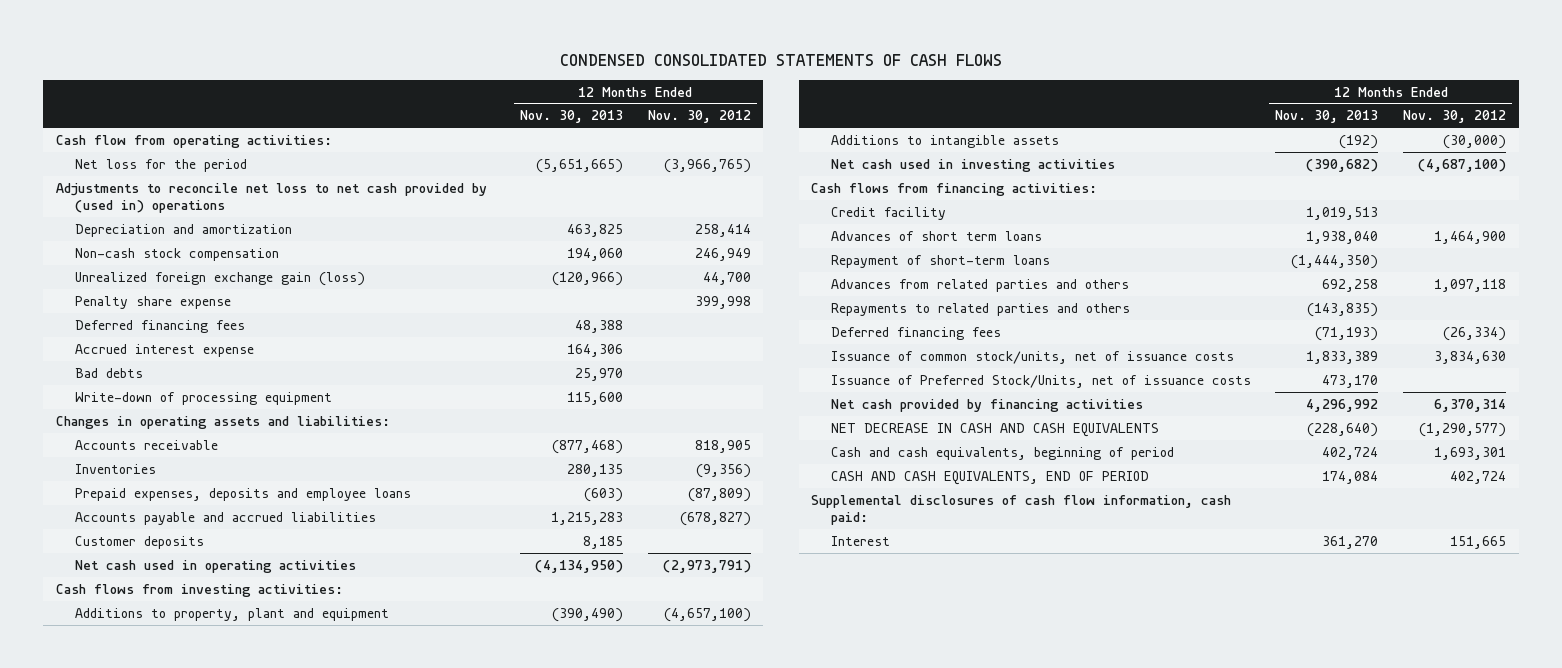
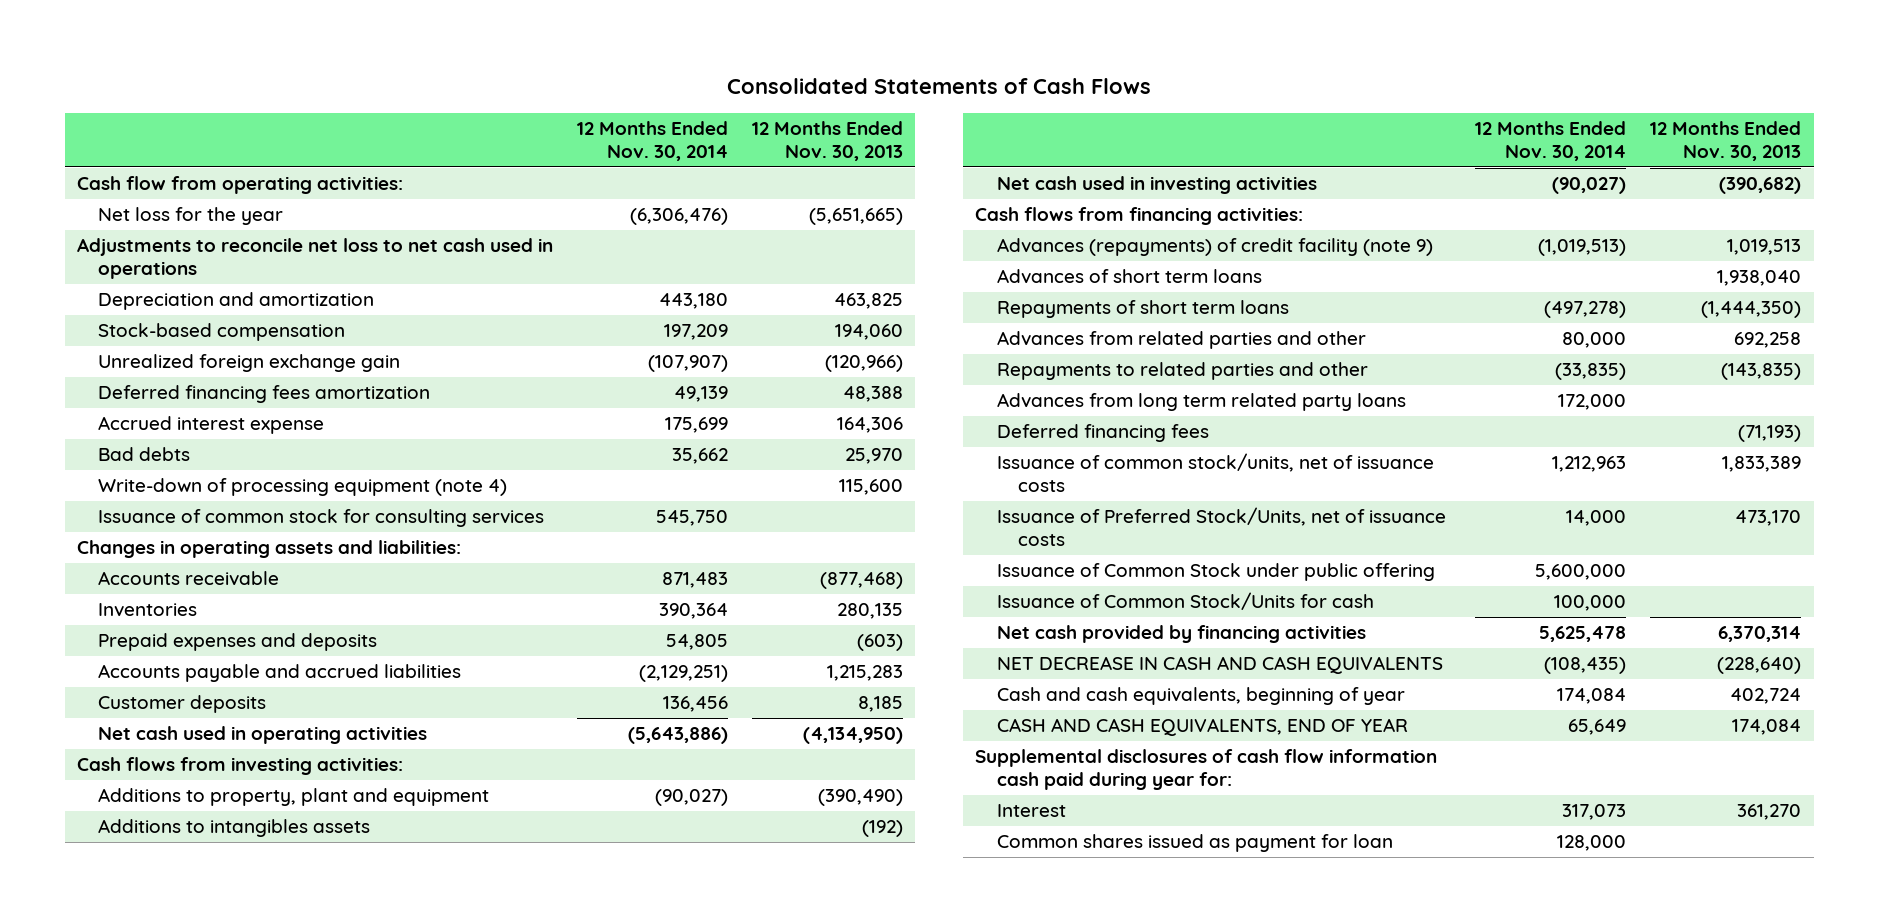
- CONDENSED CONSOLIDATED STATEMENTS OF CASH FLOWS
+ Consolidated Statements of Cash Flows
- | 12 Months Ended Nov. 30, 2013 | 12 Months Ended Nov. 30, 2012
+ | 12 Months Ended Nov. 30, 2014 | 12 Months Ended Nov. 30, 2013
- Net loss for the period | (5,651,665) | (3,966,765)
- Adjustments to reconcile net loss to net cash provided by (used in) operations
+ Net loss for the year | (6,306,476) | (5,651,665)
+ Adjustments to reconcile net loss to net cash used in operations
- Non-cash stock compensation | 194,060 | 246,949
- Unrealized foreign exchange gain (loss) | (120,966) | 44,700
- Penalty share expense | | 399,998
- Deferred financing fees | 48,388 |
+ Stock-based compensation | 197,209 | 194,060
+ Unrealized foreign exchange gain | (107,907) | (120,966)
+ Deferred financing fees amortization | 49,139 | 48,388
- Write-down of processing equipment | 115,600 |
+ Write-down of processing equipment (note 4) | | 115,600
+ Issuance of common stock for consulting services | 545,750 |
- Prepaid expenses, deposits and employee loans | (603) | (87,809)
+ Prepaid expenses and deposits | 54,805 | (603)
- Additions to intangible assets | (192) | (30,000)
+ Additions to intangibles assets | | (192)
- Credit facility | 1,019,513 |
+ Advances (repayments) of credit facility (note 9) | (1,019,513) | 1,019,513
- Repayment of short-term loans | (1,444,350) |
- Advances from related parties and others | 692,258 | 1,097,118
- Repayments to related parties and others | (143,835) |
+ Repayments of short term loans | (497,278) | (1,444,350)
+ Advances from related parties and other | 80,000 | 692,258
+ Repayments to related parties and other | (33,835) | (143,835)
+ Advances from long term related party loans | 172,000 |
- Net cash provided by financing activities | 4,296,992 | 6,370,314
+ Issuance of Common Stock under public offering | 5,600,000 |
+ Issuance of Common Stock/Units for cash | 100,000 |
+ Net cash provided by financing activities | 5,625,478 | 6,370,314
- Cash and cash equivalents, beginning of period | 402,724 | 1,693,301
- CASH AND CASH EQUIVALENTS, END OF PERIOD | 174,084 | 402,724
- Supplemental disclosures of cash flow information, cash paid:
+ Cash and cash equivalents, beginning of year | 174,084 | 402,724
+ CASH AND CASH EQUIVALENTS, END OF YEAR | 65,649 | 174,084
+ Supplemental disclosures of cash flow information cash paid during year for:
+ Common shares issued as payment for loan | 128,000 |

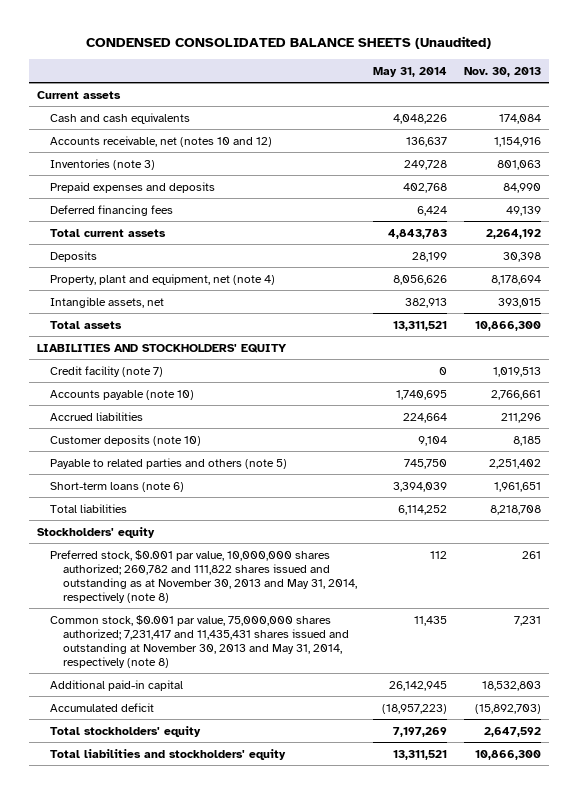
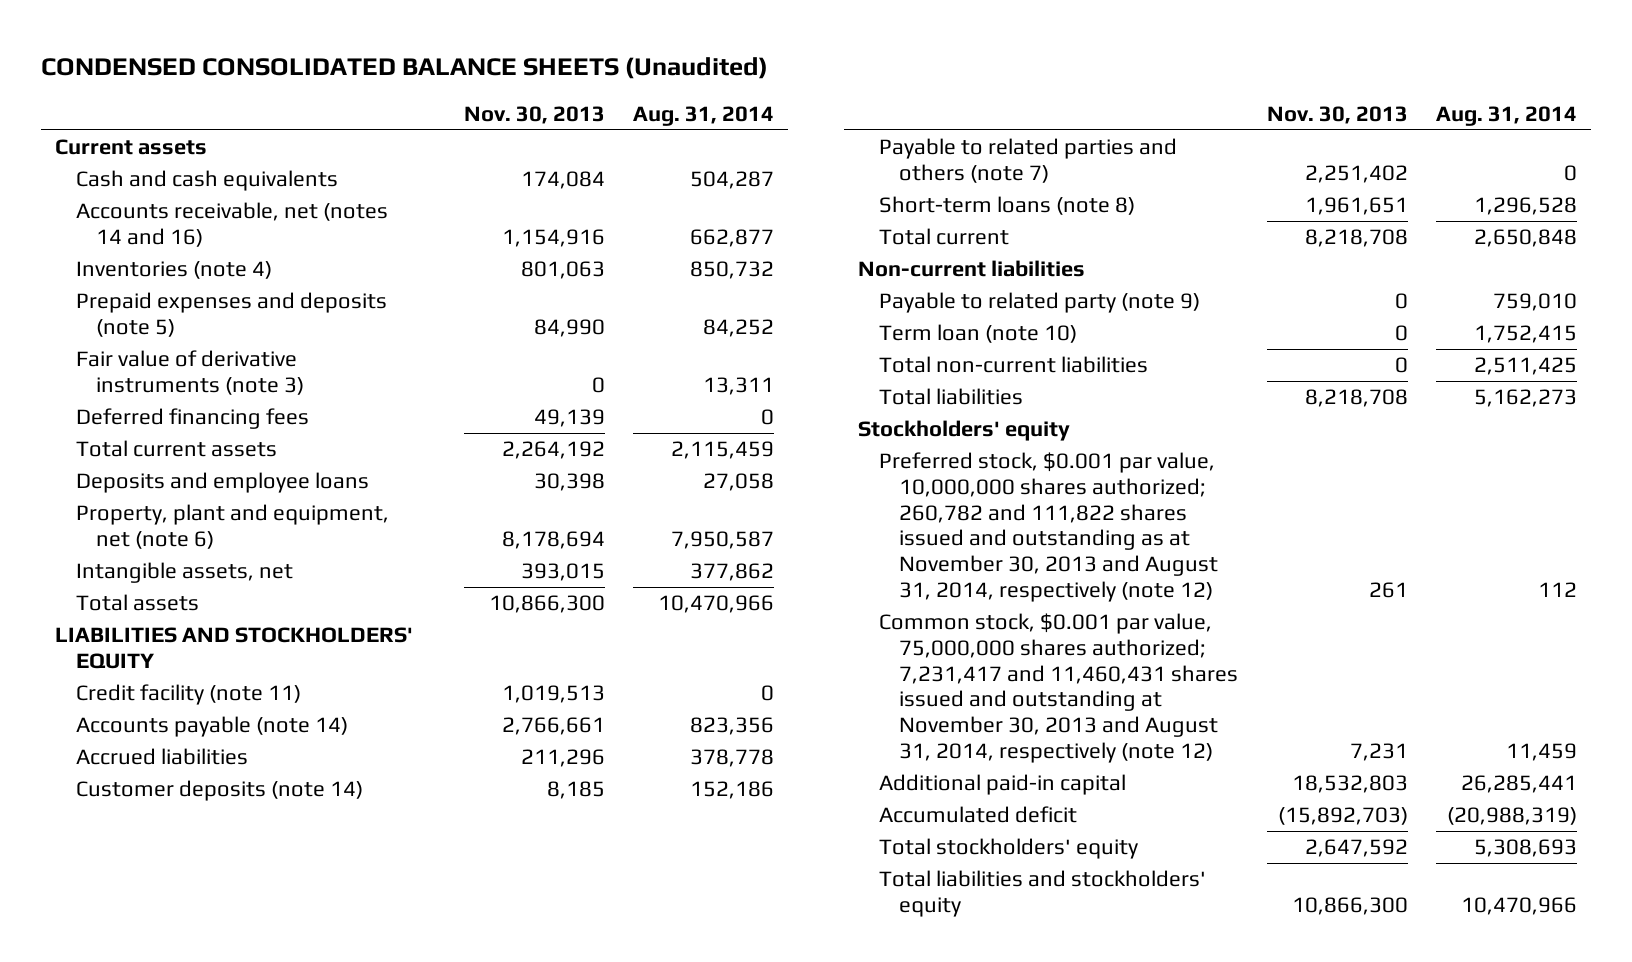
- | May 31, 2014 | Nov. 30, 2013
+ | Nov. 30, 2013 | Aug. 31, 2014
- Accounts receivable, net (notes 10 and 12) | 136,637 | 1,154,916
- Inventories (note 3) | 249,728 | 801,063
- Prepaid expenses and deposits | 402,768 | 84,990
+ Accounts receivable, net (notes 14 and 16) | 1,154,916 | 662,877
+ Inventories (note 4) | 801,063 | 850,732
+ Prepaid expenses and deposits (note 5) | 84,990 | 84,252
+ Fair value of derivative instruments (note 3) | 0 | 13,311
- Deposits | 28,199 | 30,398
- Property, plant and equipment, net (note 4) | 8,056,626 | 8,178,694
+ Deposits and employee loans | 30,398 | 27,058
+ Property, plant and equipment, net (note 6) | 8,178,694 | 7,950,587
- Credit facility (note 7) | 0 | 1,019,513
- Accounts payable (note 10) | 1,740,695 | 2,766,661
+ Credit facility (note 11) | 1,019,513 | 0
+ Accounts payable (note 14) | 2,766,661 | 823,356
- Customer deposits (note 10) | 9,104 | 8,185
- Payable to related parties and others (note 5) | 745,750 | 2,251,402
- Short-term loans (note 6) | 3,394,039 | 1,961,651
+ Customer deposits (note 14) | 8,185 | 152,186
+ Payable to related parties and others (note 7) | 2,251,402 | 0
+ Short-term loans (note 8) | 1,961,651 | 1,296,528
+ Total current | 8,218,708 | 2,650,848
+ Non-current liabilities
+ Payable to related party (note 9) | 0 | 759,010
+ Term loan (note 10) | 0 | 1,752,415
+ Total non-current liabilities | 0 | 2,511,425
- Preferred stock, $0.001 par value, 10,000,000 shares authorized; 260,782 and 111,822 shares issued and outstanding as at November 30, 2013 and May 31, 2014, respectively (note 8) | 112 | 261
- Common stock, $0.001 par value, 75,000,000 shares authorized; 7,231,417 and 11,435,431 shares issued and outstanding at November 30, 2013 and May 31, 2014, respectively (note 8) | 11,435 | 7,231
+ Preferred stock, $0.001 par value, 10,000,000 shares authorized; 260,782 and 111,822 shares issued and outstanding as at November 30, 2013 and August 31, 2014, respectively (note 12) | 261 | 112
+ Common stock, $0.001 par value, 75,000,000 shares authorized; 7,231,417 and 11,460,431 shares issued and outstanding at November 30, 2013 and August 31, 2014, respectively (note 12) | 7,231 | 11,459

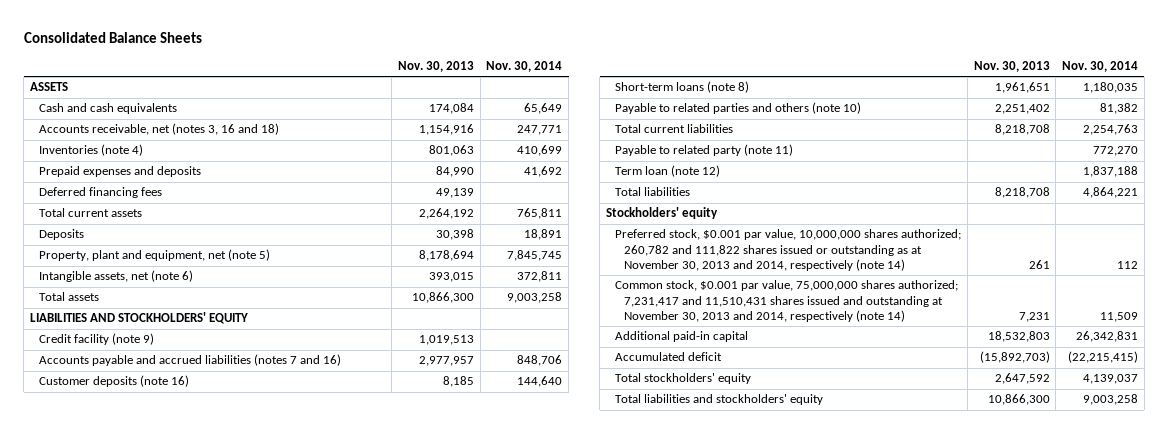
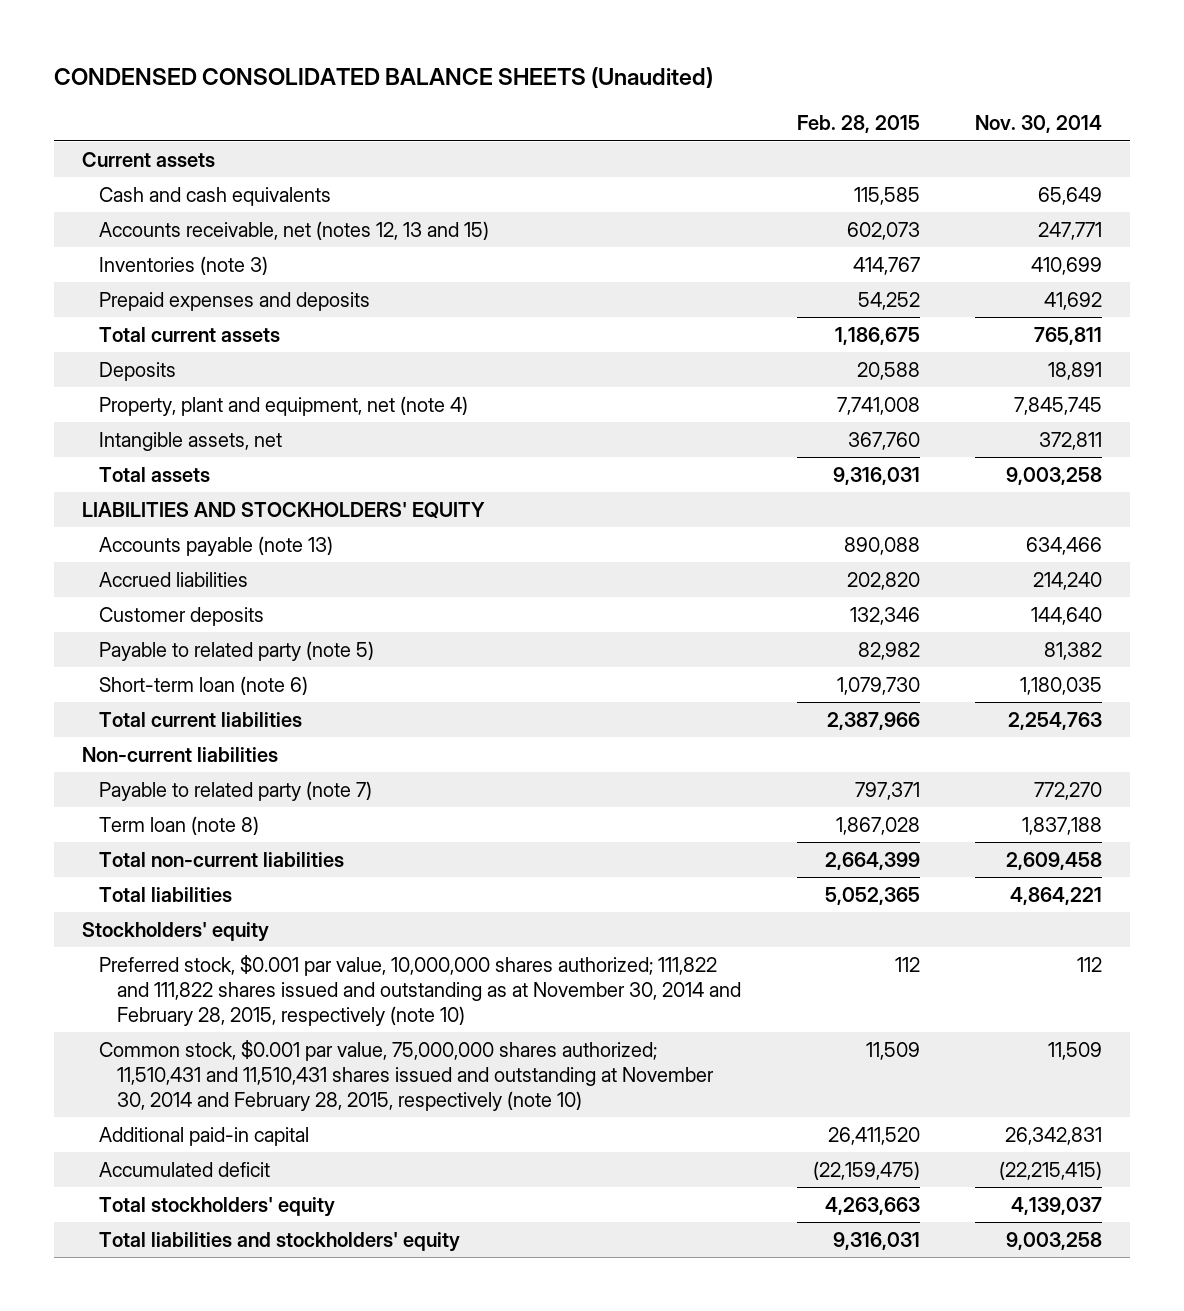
- Consolidated Balance Sheets
+ CONDENSED CONSOLIDATED BALANCE SHEETS (Unaudited)
- | Nov. 30, 2013 | Nov. 30, 2014
+ | Feb. 28, 2015 | Nov. 30, 2014
- ASSETS
+ Current assets
- Accounts receivable, net (notes 3, 16 and 18) | 1,154,916 | 247,771
- Inventories (note 4) | 801,063 | 410,699
+ Accounts receivable, net (notes 12, 13 and 15) | 602,073 | 247,771
+ Inventories (note 3) | 414,767 | 410,699
- Deferred financing fees | 49,139 |
- Property, plant and equipment, net (note 5) | 8,178,694 | 7,845,745
- Intangible assets, net (note 6) | 393,015 | 372,811
+ Property, plant and equipment, net (note 4) | 7,741,008 | 7,845,745
+ Intangible assets, net | 367,760 | 372,811
- Credit facility (note 9) | 1,019,513 |
- Accounts payable and accrued liabilities (notes 7 and 16) | 2,977,957 | 848,706
- Customer deposits (note 16) | 8,185 | 144,640
- Short-term loans (note 8) | 1,961,651 | 1,180,035
- Payable to related parties and others (note 10) | 2,251,402 | 81,382
+ Accounts payable (note 13) | 890,088 | 634,466
+ Accrued liabilities | 202,820 | 214,240
+ Customer deposits | 132,346 | 144,640
+ Payable to related party (note 5) | 82,982 | 81,382
+ Short-term loan (note 6) | 1,079,730 | 1,180,035
- Payable to related party (note 11) | | 772,270
- Term loan (note 12) | | 1,837,188
+ Non-current liabilities
+ Payable to related party (note 7) | 797,371 | 772,270
+ Term loan (note 8) | 1,867,028 | 1,837,188
+ Total non-current liabilities | 2,664,399 | 2,609,458
- Preferred stock, $0.001 par value, 10,000,000 shares authorized; 260,782 and 111,822 shares issued or outstanding as at November 30, 2013 and 2014, respectively (note 14) | 261 | 112
- Common stock, $0.001 par value, 75,000,000 shares authorized; 7,231,417 and 11,510,431 shares issued and outstanding at November 30, 2013 and 2014, respectively (note 14) | 7,231 | 11,509
+ Preferred stock, $0.001 par value, 10,000,000 shares authorized; 111,822 and 111,822 shares issued and outstanding as at November 30, 2014 and February 28, 2015, respectively (note 10) | 112 | 112
+ Common stock, $0.001 par value, 75,000,000 shares authorized; 11,510,431 and 11,510,431 shares issued and outstanding at November 30, 2014 and February 28, 2015, respectively (note 10) | 11,509 | 11,509

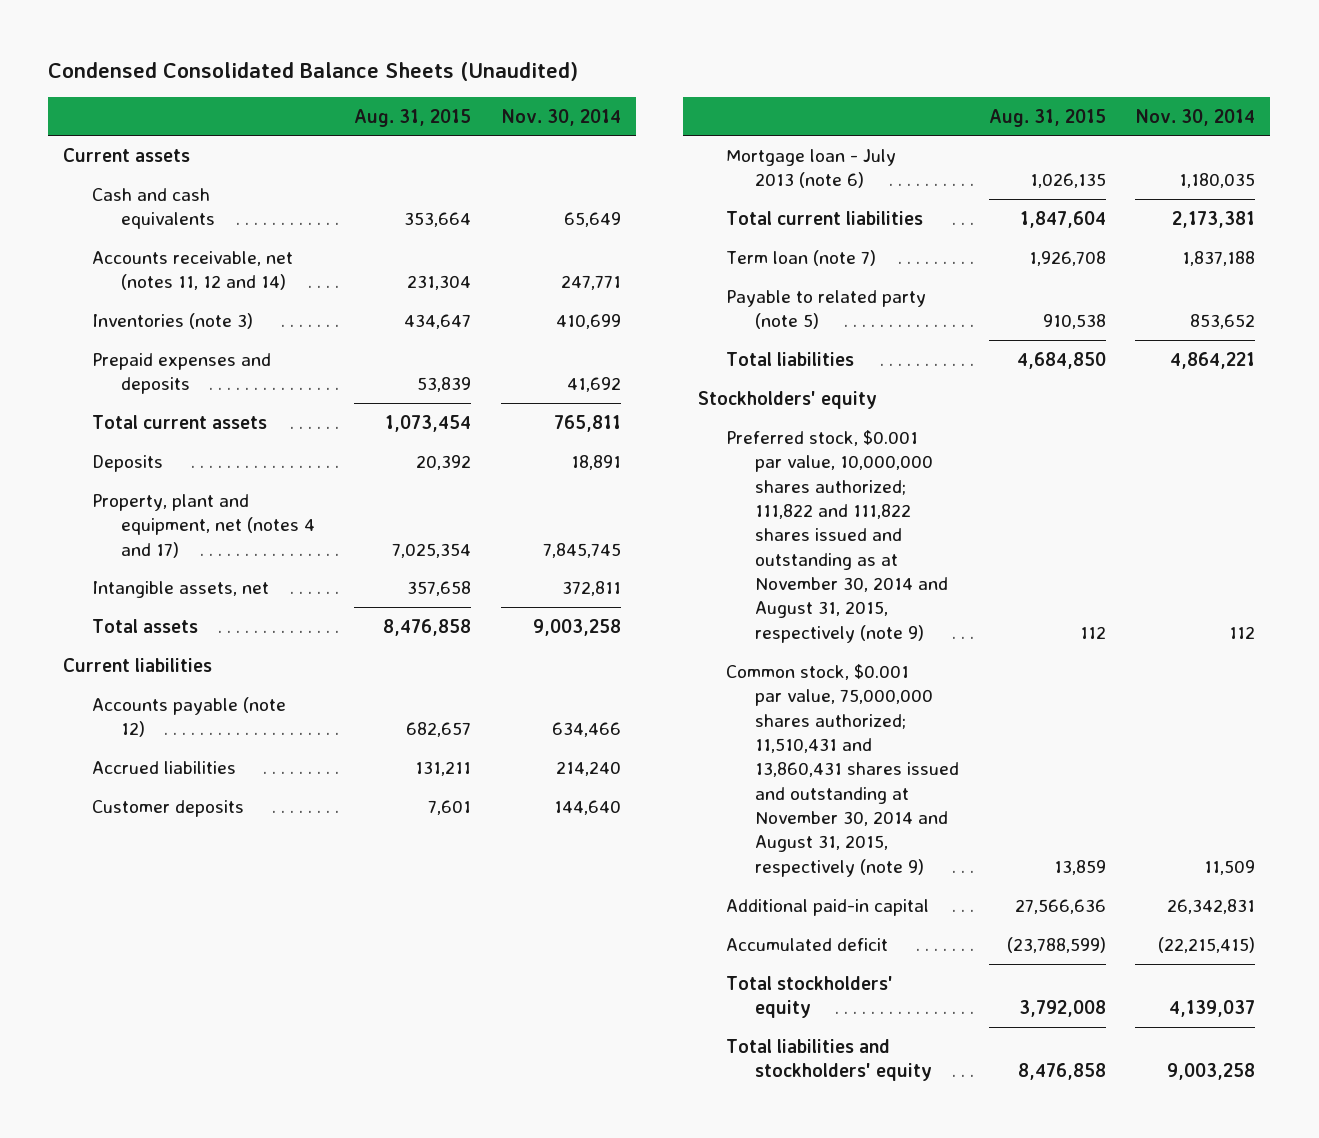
- CONDENSED CONSOLIDATED BALANCE SHEETS (Unaudited)
+ Condensed Consolidated Balance Sheets (Unaudited)
- | Feb. 28, 2015 | Nov. 30, 2014
+ | Aug. 31, 2015 | Nov. 30, 2014
- Accounts receivable, net (notes 12, 13 and 15) | 602,073 | 247,771
+ Accounts receivable, net (notes 11, 12 and 14) | 231,304 | 247,771
- Property, plant and equipment, net (note 4) | 7,741,008 | 7,845,745
+ Property, plant and equipment, net (notes 4 and 17) | 7,025,354 | 7,845,745
- LIABILITIES AND STOCKHOLDERS' EQUITY
- Accounts payable (note 13) | 890,088 | 634,466
+ Current liabilities
+ Accounts payable (note 12) | 682,657 | 634,466
- Payable to related party (note 5) | 82,982 | 81,382
- Short-term loan (note 6) | 1,079,730 | 1,180,035
- Total current liabilities | 2,387,966 | 2,254,763
- Non-current liabilities
- Payable to related party (note 7) | 797,371 | 772,270
- Term loan (note 8) | 1,867,028 | 1,837,188
- Total non-current liabilities | 2,664,399 | 2,609,458
+ Mortgage loan - July 2013 (note 6) | 1,026,135 | 1,180,035
+ Total current liabilities | 1,847,604 | 2,173,381
+ Term loan (note 7) | 1,926,708 | 1,837,188
+ Payable to related party (note 5) | 910,538 | 853,652
- Preferred stock, $0.001 par value, 10,000,000 shares authorized; 111,822 and 111,822 shares issued and outstanding as at November 30, 2014 and February 28, 2015, respectively (note 10) | 112 | 112
- Common stock, $0.001 par value, 75,000,000 shares authorized; 11,510,431 and 11,510,431 shares issued and outstanding at November 30, 2014 and February 28, 2015, respectively (note 10) | 11,509 | 11,509
+ Preferred stock, $0.001 par value, 10,000,000 shares authorized; 111,822 and 111,822 shares issued and outstanding as at November 30, 2014 and August 31, 2015, respectively (note 9) | 112 | 112
+ Common stock, $0.001 par value, 75,000,000 shares authorized; 11,510,431 and 13,860,431 shares issued and outstanding at November 30, 2014 and August 31, 2015, respectively (note 9) | 13,859 | 11,509

